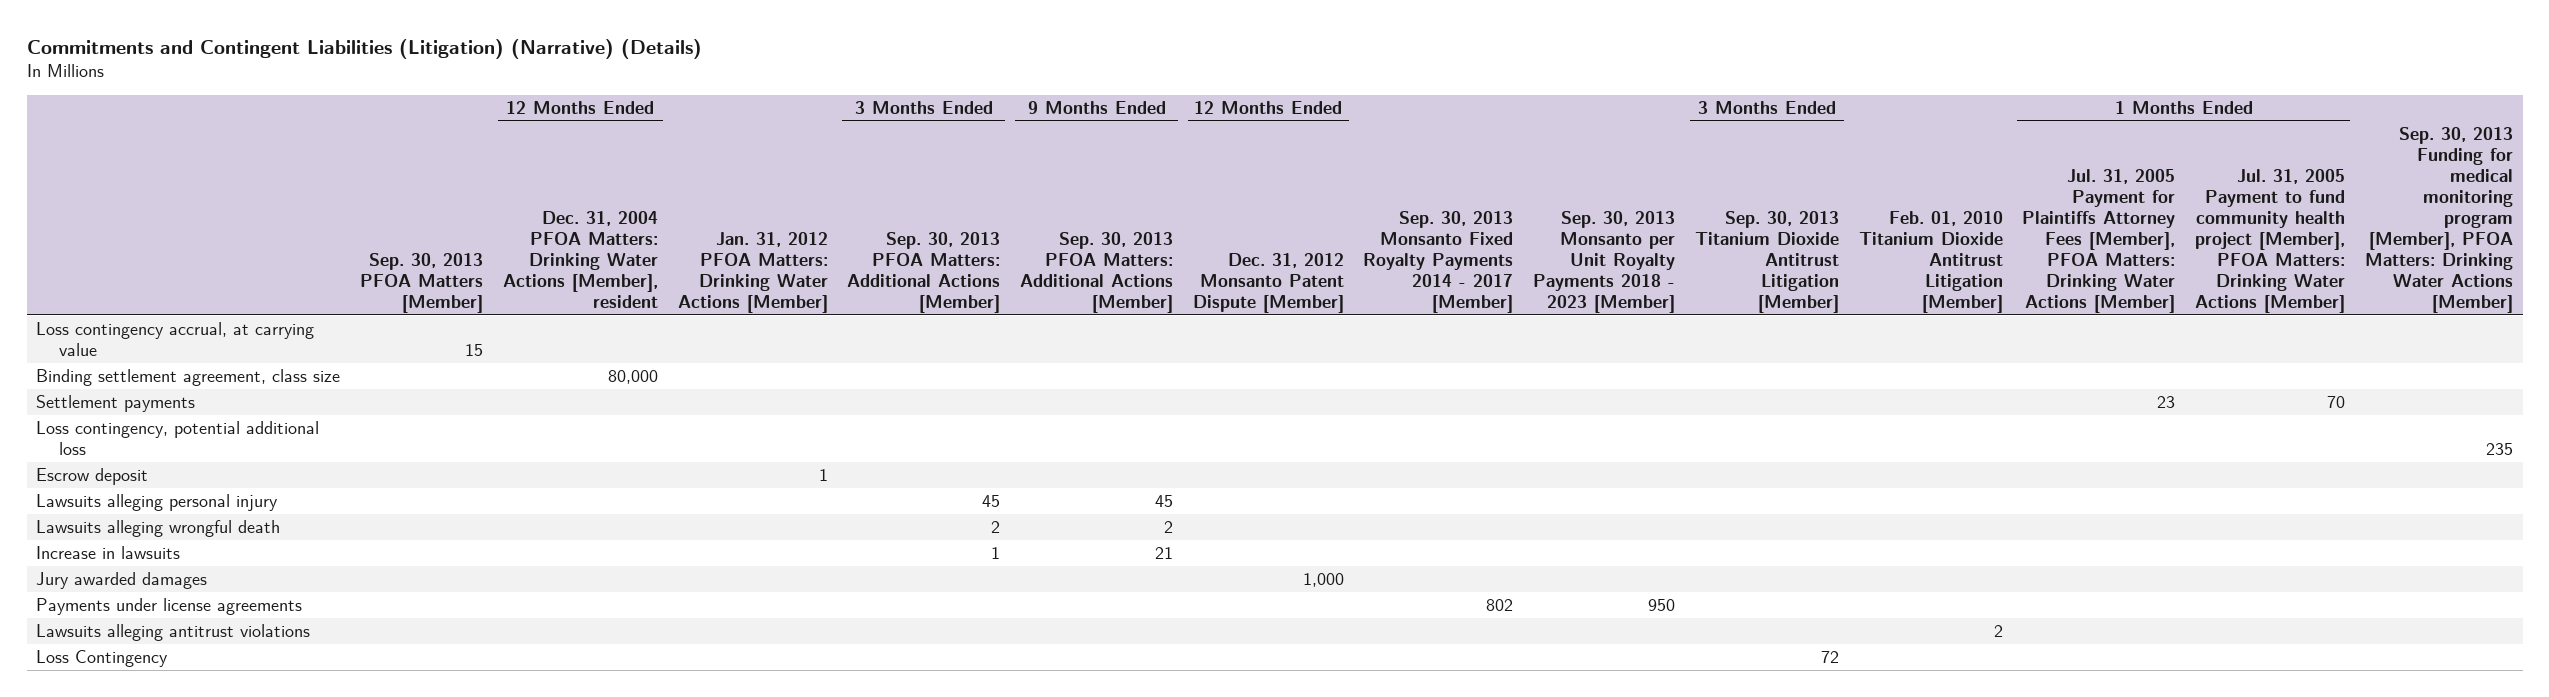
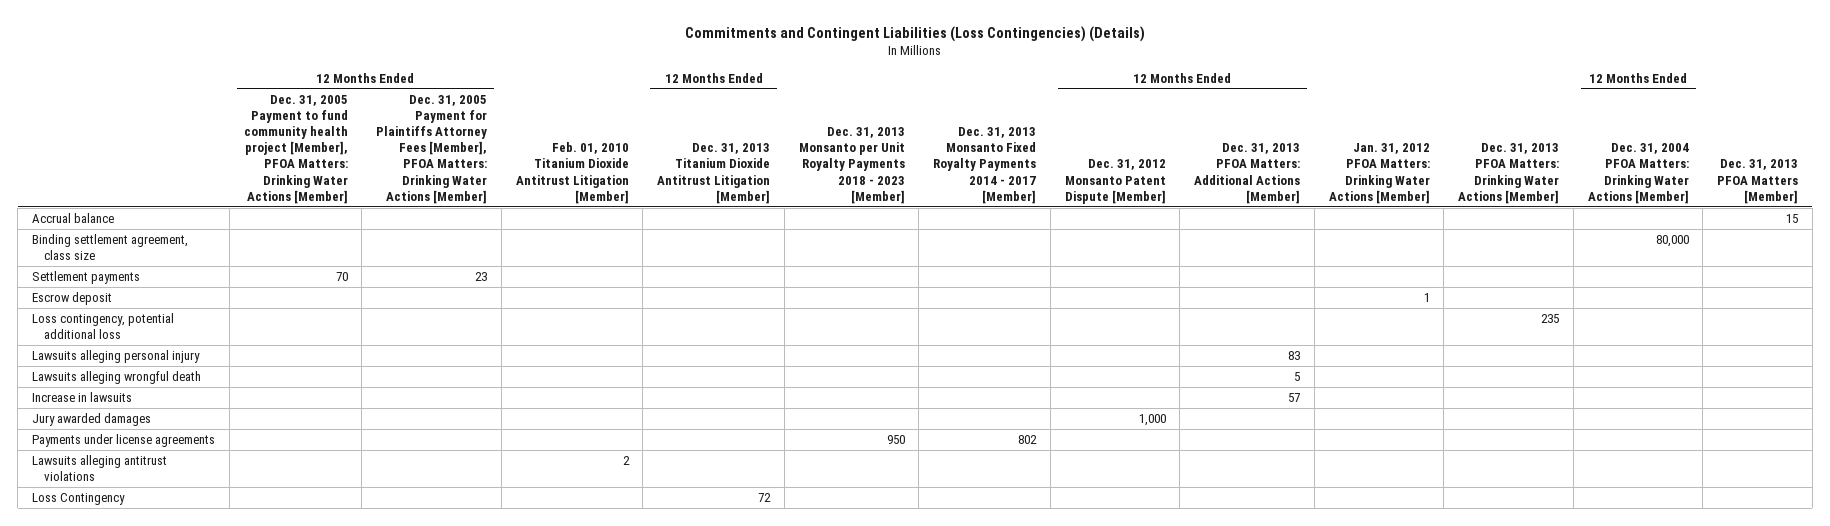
- Commitments and Contingent Liabilities (Litigation) (Narrative) (Details)
+ Commitments and Contingent Liabilities (Loss Contingencies) (Details)
- | Sep. 30, 2013 PFOA Matters [Member] | 12 Months Ended Dec. 31, 2004 PFOA Matters: Drinking Water Actions [Member], resident | Jan. 31, 2012 PFOA Matters: Drinking Water Actions [Member] | 3 Months Ended Sep. 30, 2013 PFOA Matters: Additional Actions [Member] | 9 Months Ended Sep. 30, 2013 PFOA Matters: Additional Actions [Member] | 12 Months Ended Dec. 31, 2012 Monsanto Patent Dispute [Member] | Sep. 30, 2013 Monsanto Fixed Royalty Payments 2014 - 2017 [Member] | Sep. 30, 2013 Monsanto per Unit Royalty Payments 2018 - 2023 [Member] | 3 Months Ended Sep. 30, 2013 Titanium Dioxide Antitrust Litigation [Member] | Feb. 01, 2010 Titanium Dioxide Antitrust Litigation [Member] | 1 Months Ended Jul. 31, 2005 Payment for Plaintiffs Attorney Fees [Member], PFOA Matters: Drinking Water Actions [Member] | 1 Months Ended Jul. 31, 2005 Payment to fund community health project [Member], PFOA Matters: Drinking Water Actions [Member] | Sep. 30, 2013 Funding for medical monitoring program [Member], PFOA Matters: Drinking Water Actions [Member]
+ | 12 Months Ended Dec. 31, 2005 Payment to fund community health project [Member], PFOA Matters: Drinking Water Actions [Member] | 12 Months Ended Dec. 31, 2005 Payment for Plaintiffs Attorney Fees [Member], PFOA Matters: Drinking Water Actions [Member] | Feb. 01, 2010 Titanium Dioxide Antitrust Litigation [Member] | 12 Months Ended Dec. 31, 2013 Titanium Dioxide Antitrust Litigation [Member] | Dec. 31, 2013 Monsanto per Unit Royalty Payments 2018 - 2023 [Member] | Dec. 31, 2013 Monsanto Fixed Royalty Payments 2014 - 2017 [Member] | 12 Months Ended Dec. 31, 2012 Monsanto Patent Dispute [Member] | 12 Months Ended Dec. 31, 2013 PFOA Matters: Additional Actions [Member] | Jan. 31, 2012 PFOA Matters: Drinking Water Actions [Member] | Dec. 31, 2013 PFOA Matters: Drinking Water Actions [Member] | 12 Months Ended Dec. 31, 2004 PFOA Matters: Drinking Water Actions [Member] | Dec. 31, 2013 PFOA Matters [Member]
- Loss contingency accrual, at carrying value | 15 | | | | | | | | | | | |
+ Accrual balance | | | | | | | | | | | | 15
moved down: Loss contingency, potential additional loss | | | | | | | | | | 235 | |

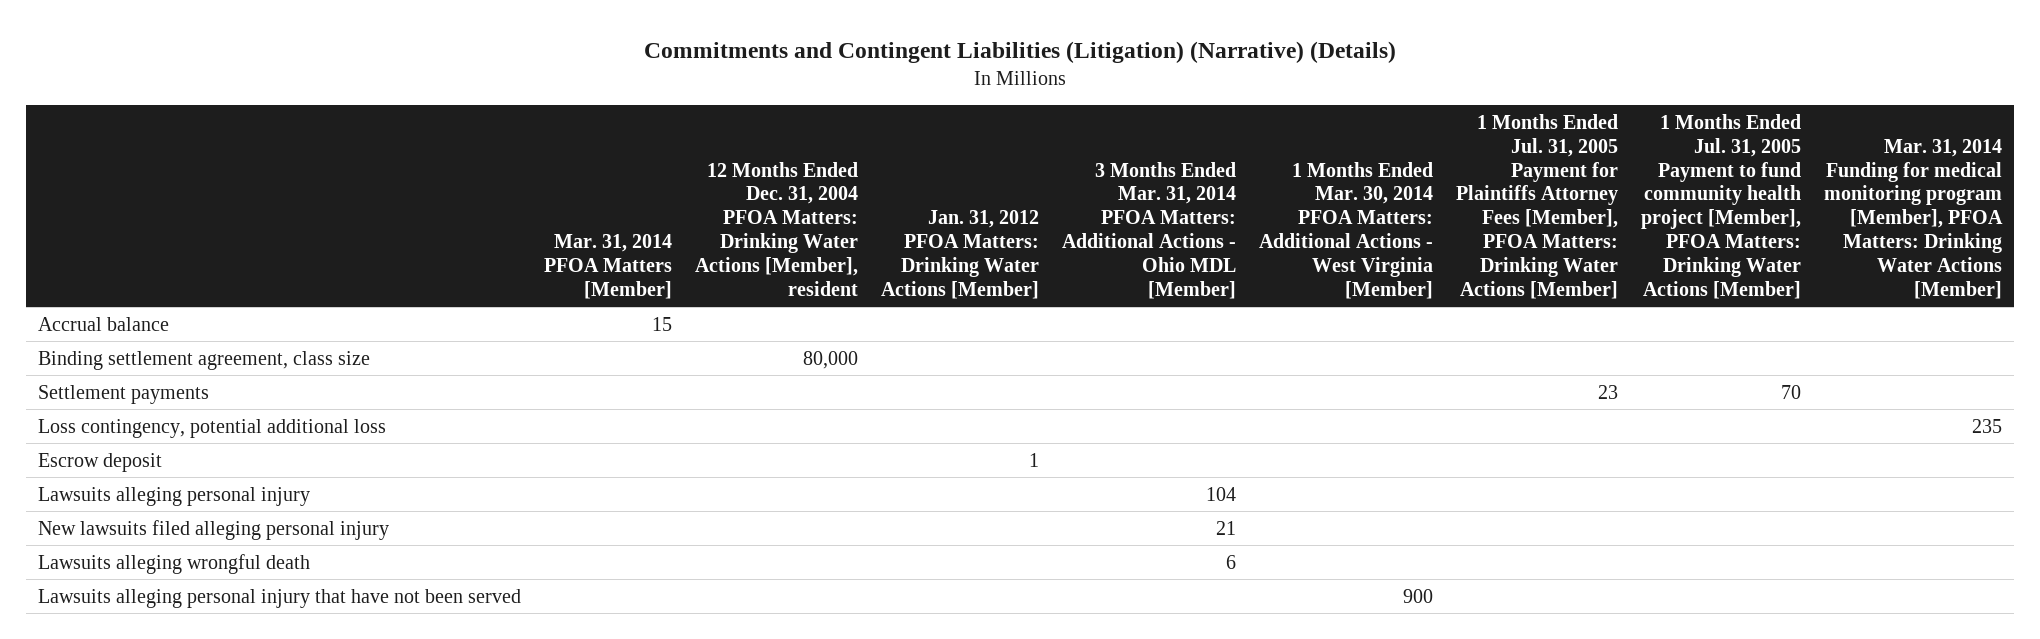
- Commitments and Contingent Liabilities (Loss Contingencies) (Details)
+ Commitments and Contingent Liabilities (Litigation) (Narrative) (Details)
- | 12 Months Ended Dec. 31, 2005 Payment to fund community health project [Member], PFOA Matters: Drinking Water Actions [Member] | 12 Months Ended Dec. 31, 2005 Payment for Plaintiffs Attorney Fees [Member], PFOA Matters: Drinking Water Actions [Member] | Feb. 01, 2010 Titanium Dioxide Antitrust Litigation [Member] | 12 Months Ended Dec. 31, 2013 Titanium Dioxide Antitrust Litigation [Member] | Dec. 31, 2013 Monsanto per Unit Royalty Payments 2018 - 2023 [Member] | Dec. 31, 2013 Monsanto Fixed Royalty Payments 2014 - 2017 [Member] | 12 Months Ended Dec. 31, 2012 Monsanto Patent Dispute [Member] | 12 Months Ended Dec. 31, 2013 PFOA Matters: Additional Actions [Member] | Jan. 31, 2012 PFOA Matters: Drinking Water Actions [Member] | Dec. 31, 2013 PFOA Matters: Drinking Water Actions [Member] | 12 Months Ended Dec. 31, 2004 PFOA Matters: Drinking Water Actions [Member] | Dec. 31, 2013 PFOA Matters [Member]
+ | Mar. 31, 2014 PFOA Matters [Member] | 12 Months Ended Dec. 31, 2004 PFOA Matters: Drinking Water Actions [Member], resident | Jan. 31, 2012 PFOA Matters: Drinking Water Actions [Member] | 3 Months Ended Mar. 31, 2014 PFOA Matters: Additional Actions - Ohio MDL [Member] | 1 Months Ended Mar. 30, 2014 PFOA Matters: Additional Actions - West Virginia [Member] | 1 Months Ended Jul. 31, 2005 Payment for Plaintiffs Attorney Fees [Member], PFOA Matters: Drinking Water Actions [Member] | 1 Months Ended Jul. 31, 2005 Payment to fund community health project [Member], PFOA Matters: Drinking Water Actions [Member] | Mar. 31, 2014 Funding for medical monitoring program [Member], PFOA Matters: Drinking Water Actions [Member]
moved down: Escrow deposit | | | 1 | | | | |
+ New lawsuits filed alleging personal injury | | | | 21 | | | |
- Increase in lawsuits | | | | | | | | 57 | | | |
- Jury awarded damages | | | | | | | 1,000 | | | | |
- Payments under license agreements | | | | | 950 | 802 | | | | | |
- Lawsuits alleging antitrust violations | | | 2 | | | | | | | | |
- Loss Contingency | | | | 72 | | | | | | | |
+ Lawsuits alleging personal injury that have not been served | | | | | 900 | | |

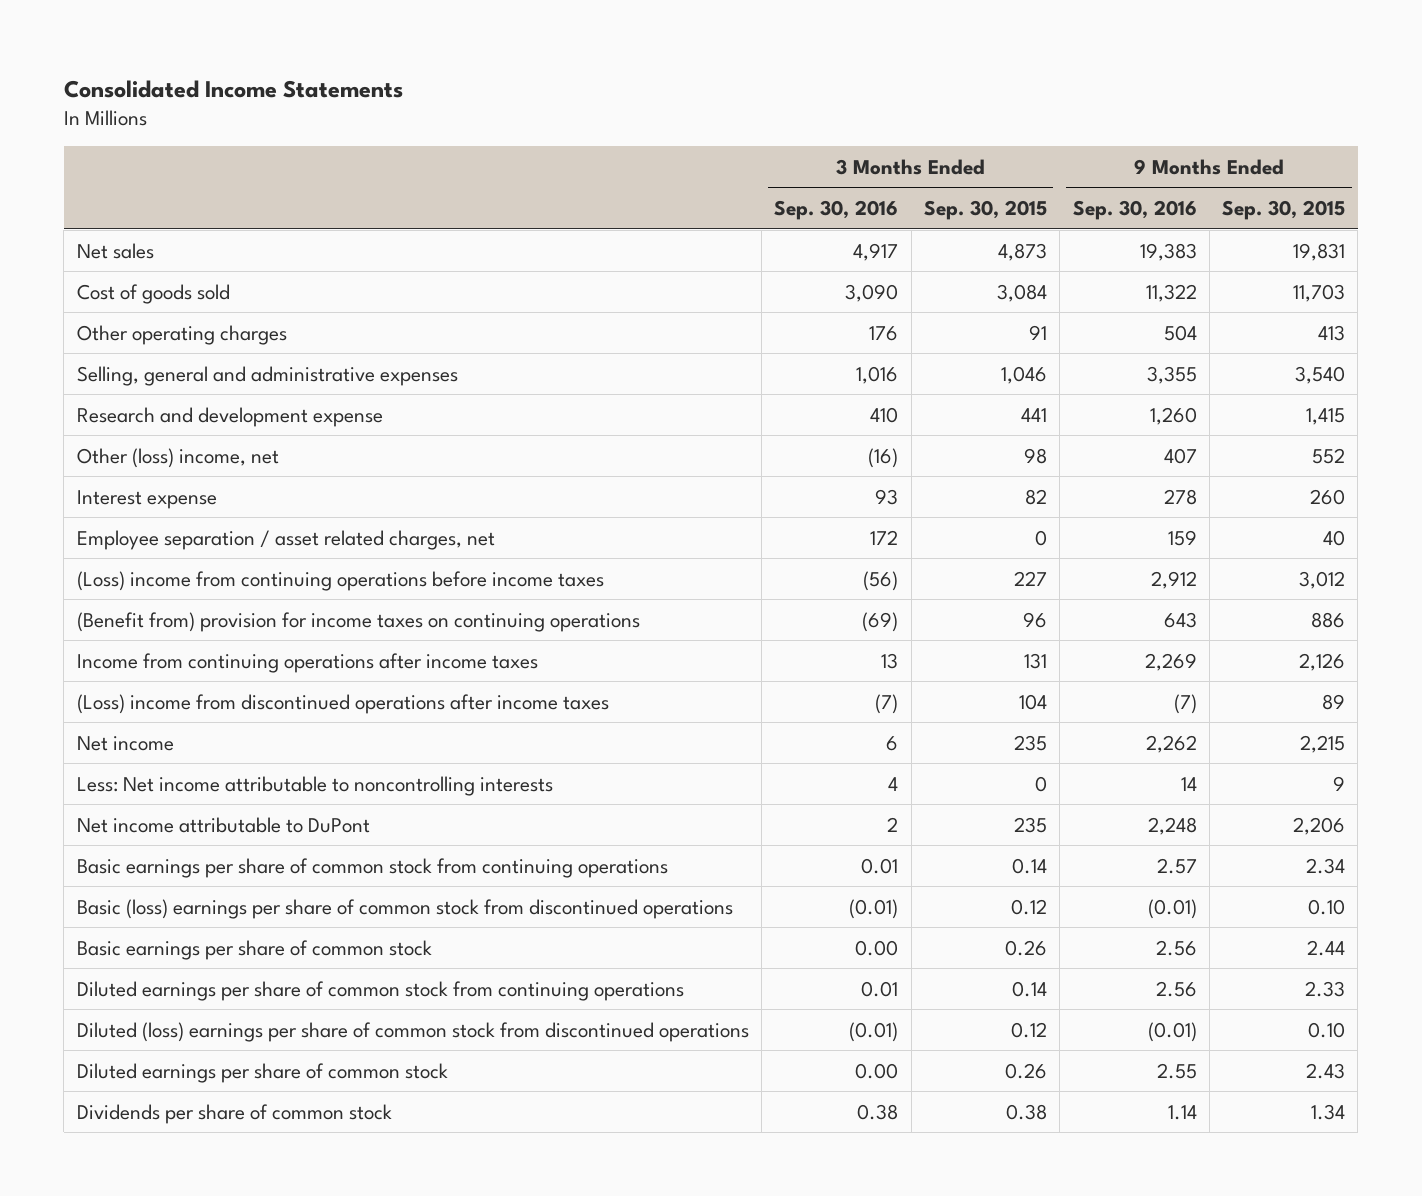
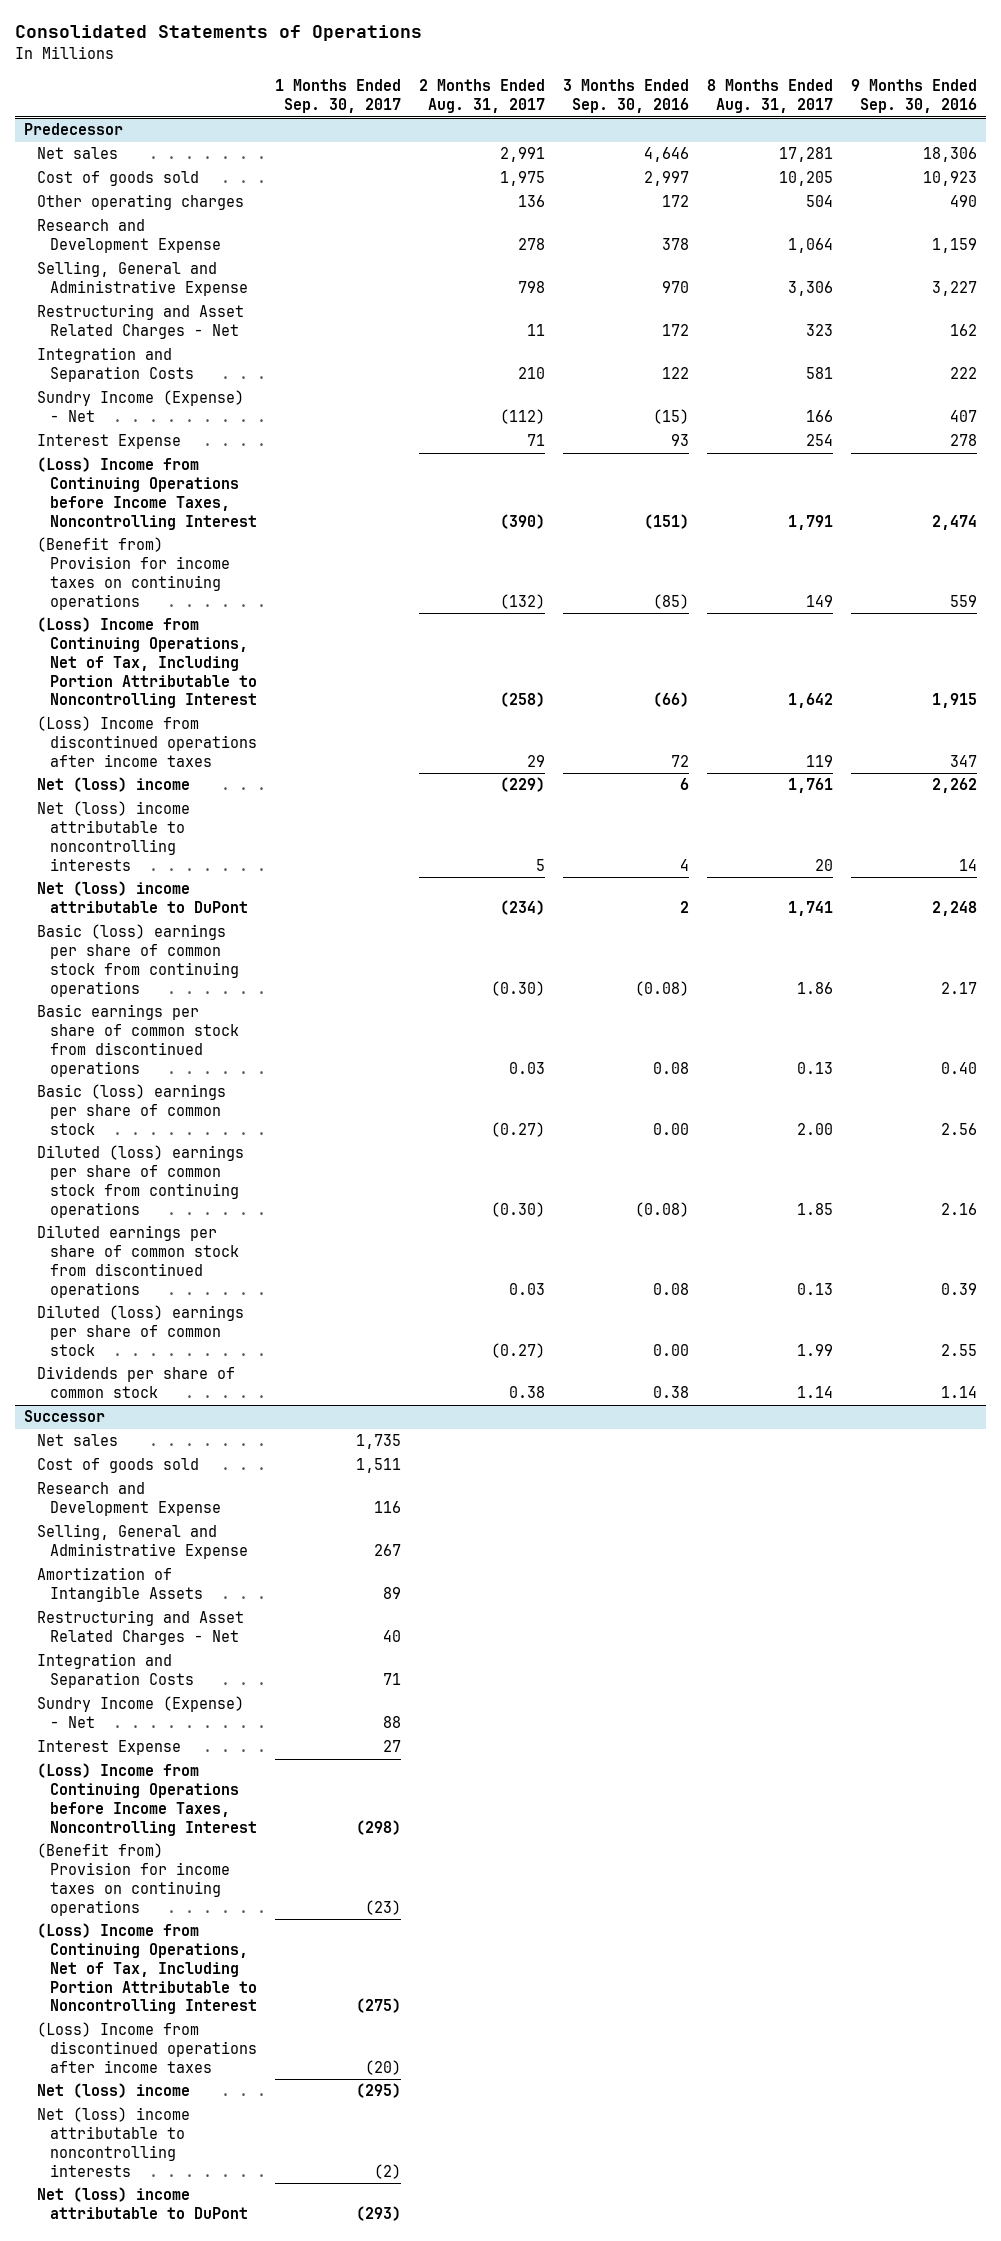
- Consolidated Income Statements
+ Consolidated Statements of Operations
- | 3 Months Ended Sep. 30, 2016 | 3 Months Ended Sep. 30, 2015 | 9 Months Ended Sep. 30, 2016 | 9 Months Ended Sep. 30, 2015
+ | 1 Months Ended Sep. 30, 2017 | 2 Months Ended Aug. 31, 2017 | 3 Months Ended Sep. 30, 2016 | 8 Months Ended Aug. 31, 2017 | 9 Months Ended Sep. 30, 2016
- Net sales | 4,917 | 4,873 | 19,383 | 19,831
- Cost of goods sold | 3,090 | 3,084 | 11,322 | 11,703
- Other operating charges | 176 | 91 | 504 | 413
- Selling, general and administrative expenses | 1,016 | 1,046 | 3,355 | 3,540
- Research and development expense | 410 | 441 | 1,260 | 1,415
- Other (loss) income, net | (16) | 98 | 407 | 552
- Interest expense | 93 | 82 | 278 | 260
- Employee separation / asset related charges, net | 172 | 0 | 159 | 40
- (Loss) income from continuing operations before income taxes | (56) | 227 | 2,912 | 3,012
- (Benefit from) provision for income taxes on continuing operations | (69) | 96 | 643 | 886
- Income from continuing operations after income taxes | 13 | 131 | 2,269 | 2,126
- (Loss) income from discontinued operations after income taxes | (7) | 104 | (7) | 89
- Net income | 6 | 235 | 2,262 | 2,215
- Less: Net income attributable to noncontrolling interests | 4 | 0 | 14 | 9
- Net income attributable to DuPont | 2 | 235 | 2,248 | 2,206
- Basic earnings per share of common stock from continuing operations | 0.01 | 0.14 | 2.57 | 2.34
- Basic (loss) earnings per share of common stock from discontinued operations | (0.01) | 0.12 | (0.01) | 0.10
- Basic earnings per share of common stock | 0.00 | 0.26 | 2.56 | 2.44
- Diluted earnings per share of common stock from continuing operations | 0.01 | 0.14 | 2.56 | 2.33
- Diluted (loss) earnings per share of common stock from discontinued operations | (0.01) | 0.12 | (0.01) | 0.10
- Diluted earnings per share of common stock | 0.00 | 0.26 | 2.55 | 2.43
+ Predecessor
+ Net sales | | 2,991 | 4,646 | 17,281 | 18,306
+ Cost of goods sold | | 1,975 | 2,997 | 10,205 | 10,923
+ Other operating charges | | 136 | 172 | 504 | 490
+ Research and Development Expense | | 278 | 378 | 1,064 | 1,159
+ Selling, General and Administrative Expense | | 798 | 970 | 3,306 | 3,227
+ Restructuring and Asset Related Charges - Net | | 11 | 172 | 323 | 162
+ Integration and Separation Costs | | 210 | 122 | 581 | 222
+ Sundry Income (Expense) - Net | | (112) | (15) | 166 | 407
+ Interest Expense | | 71 | 93 | 254 | 278
+ (Loss) Income from Continuing Operations before Income Taxes, Noncontrolling Interest | | (390) | (151) | 1,791 | 2,474
+ (Benefit from) Provision for income taxes on continuing operations | | (132) | (85) | 149 | 559
+ (Loss) Income from Continuing Operations, Net of Tax, Including Portion Attributable to Noncontrolling Interest | | (258) | (66) | 1,642 | 1,915
+ (Loss) Income from discontinued operations after income taxes | | 29 | 72 | 119 | 347
+ Net (loss) income | | (229) | 6 | 1,761 | 2,262
+ Net (loss) income attributable to noncontrolling interests | | 5 | 4 | 20 | 14
+ Net (loss) income attributable to DuPont | | (234) | 2 | 1,741 | 2,248
+ Basic (loss) earnings per share of common stock from continuing operations | | (0.30) | (0.08) | 1.86 | 2.17
+ Basic earnings per share of common stock from discontinued operations | | 0.03 | 0.08 | 0.13 | 0.40
+ Basic (loss) earnings per share of common stock | | (0.27) | 0.00 | 2.00 | 2.56
+ Diluted (loss) earnings per share of common stock from continuing operations | | (0.30) | (0.08) | 1.85 | 2.16
+ Diluted earnings per share of common stock from discontinued operations | | 0.03 | 0.08 | 0.13 | 0.39
+ Diluted (loss) earnings per share of common stock | | (0.27) | 0.00 | 1.99 | 2.55
+ Successor
+ Net sales | 1,735 | | | |
+ Cost of goods sold | 1,511 | | | |
+ Research and Development Expense | 116 | | | |
+ Selling, General and Administrative Expense | 267 | | | |
+ Amortization of Intangible Assets | 89 | | | |
+ Restructuring and Asset Related Charges - Net | 40 | | | |
+ Integration and Separation Costs | 71 | | | |
+ Sundry Income (Expense) - Net | 88 | | | |
+ Interest Expense | 27 | | | |
+ (Loss) Income from Continuing Operations before Income Taxes, Noncontrolling Interest | (298) | | | |
+ (Benefit from) Provision for income taxes on continuing operations | (23) | | | |
+ (Loss) Income from Continuing Operations, Net of Tax, Including Portion Attributable to Noncontrolling Interest | (275) | | | |
+ (Loss) Income from discontinued operations after income taxes | (20) | | | |
+ Net (loss) income | (295) | | | |
+ Net (loss) income attributable to noncontrolling interests | (2) | | | |
+ Net (loss) income attributable to DuPont | (293) | | | |

